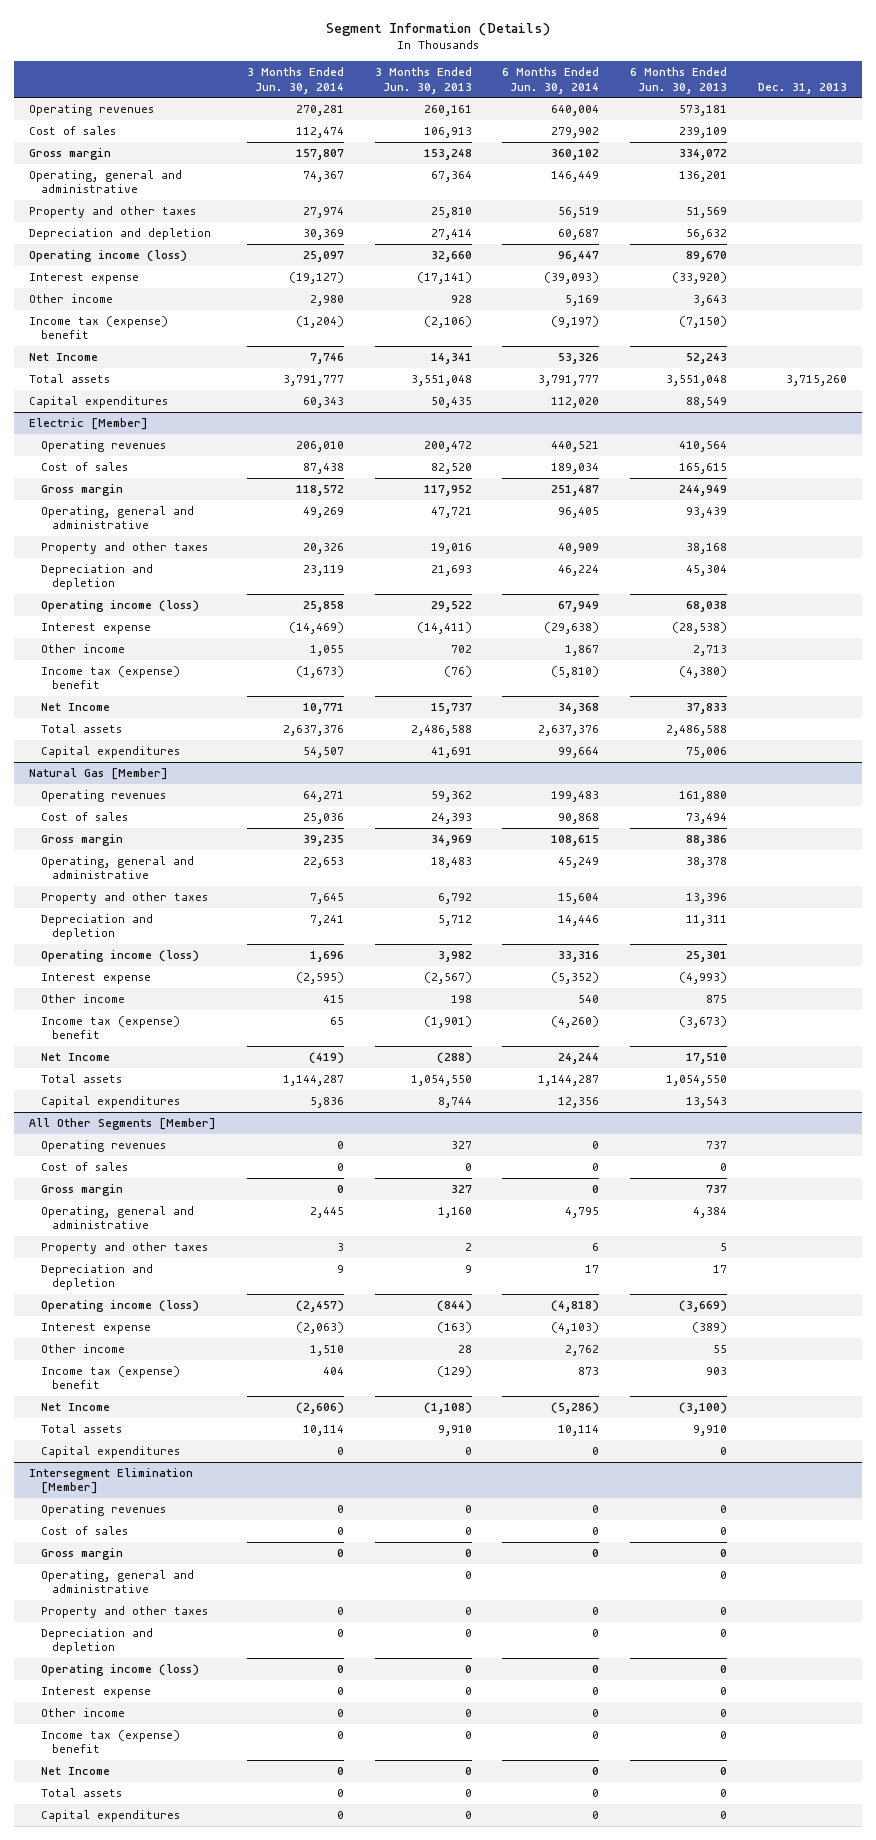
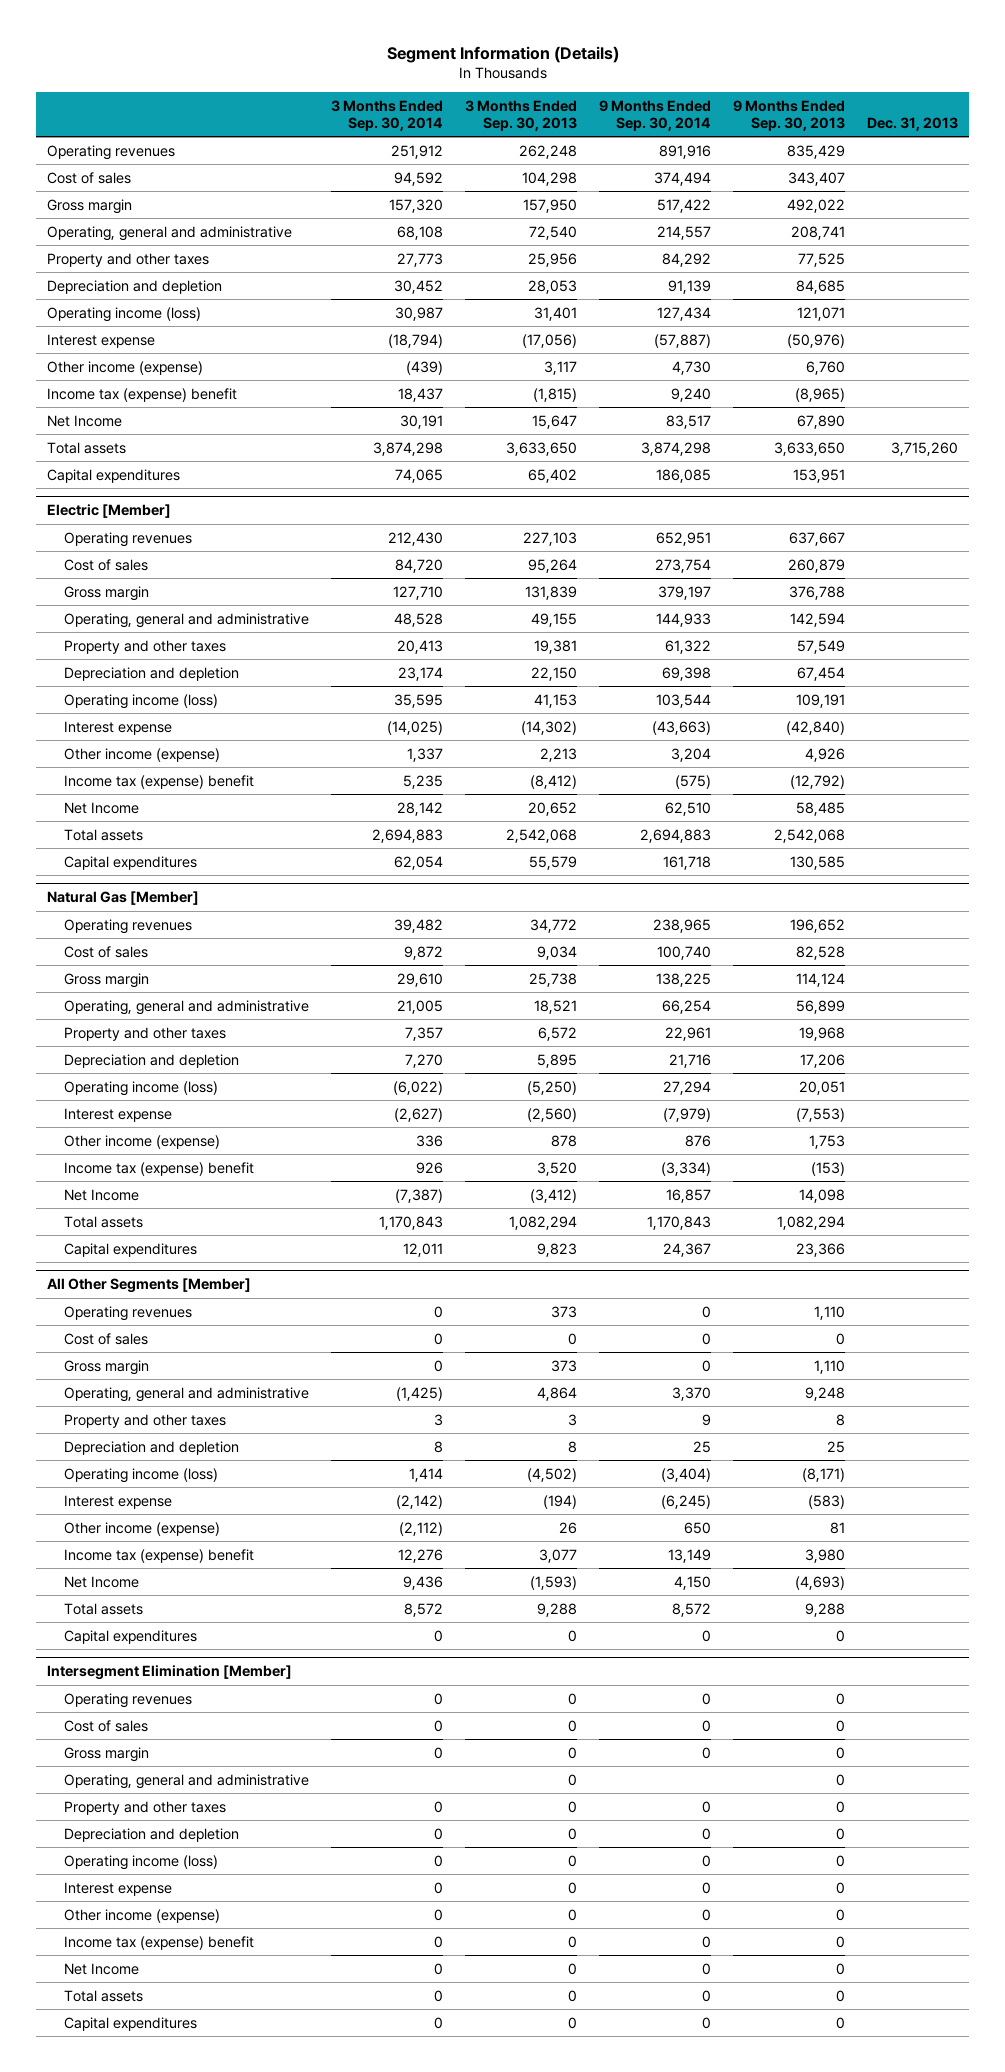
- | 3 Months Ended Jun. 30, 2014 | 3 Months Ended Jun. 30, 2013 | 6 Months Ended Jun. 30, 2014 | 6 Months Ended Jun. 30, 2013 | Dec. 31, 2013
+ | 3 Months Ended Sep. 30, 2014 | 3 Months Ended Sep. 30, 2013 | 9 Months Ended Sep. 30, 2014 | 9 Months Ended Sep. 30, 2013 | Dec. 31, 2013
- Other income | 2,980 | 928 | 5,169 | 3,643 |
+ Other income (expense) | (439) | 3,117 | 4,730 | 6,760 |
@ Electric [Member]
- Other income | 1,055 | 702 | 1,867 | 2,713 |
+ Other income (expense) | 1,337 | 2,213 | 3,204 | 4,926 |
@ Natural Gas [Member]
- Other income | 415 | 198 | 540 | 875 |
+ Other income (expense) | 336 | 878 | 876 | 1,753 |
@ All Other Segments [Member]
- Other income | 1,510 | 28 | 2,762 | 55 |
+ Other income (expense) | (2,112) | 26 | 650 | 81 |
@ Intersegment Elimination [Member]
- Other income | 0 | 0 | 0 | 0 |
+ Other income (expense) | 0 | 0 | 0 | 0 |

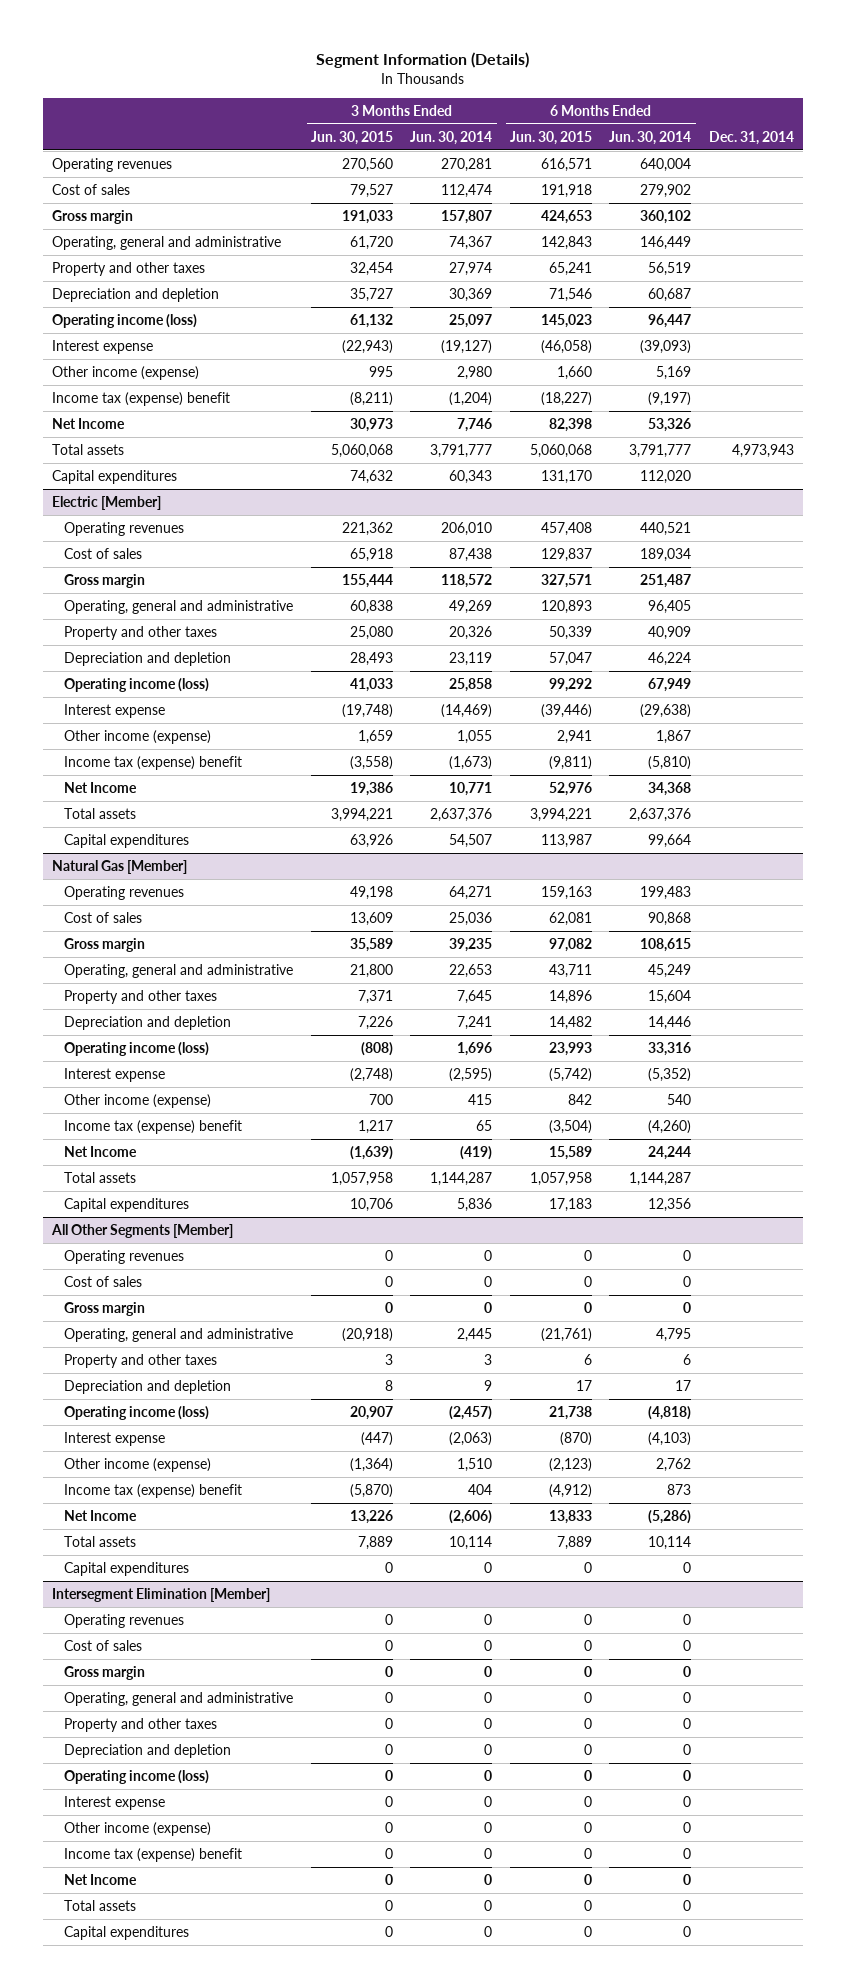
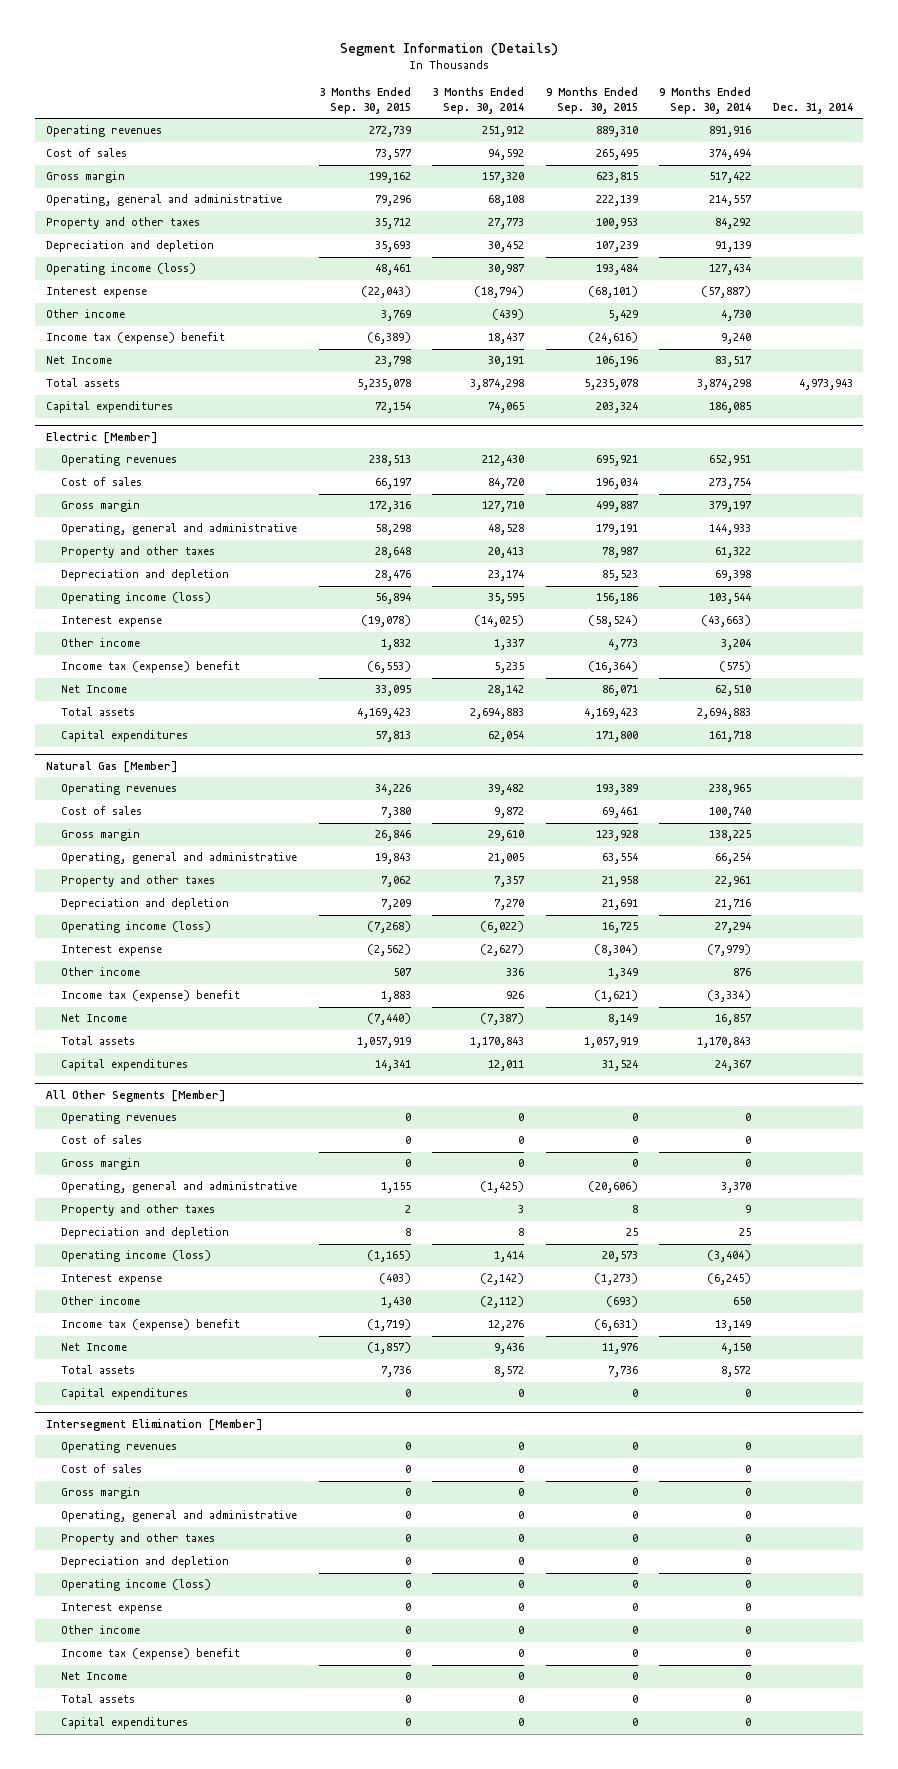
- | 3 Months Ended Jun. 30, 2015 | 3 Months Ended Jun. 30, 2014 | 6 Months Ended Jun. 30, 2015 | 6 Months Ended Jun. 30, 2014 | Dec. 31, 2014
+ | 3 Months Ended Sep. 30, 2015 | 3 Months Ended Sep. 30, 2014 | 9 Months Ended Sep. 30, 2015 | 9 Months Ended Sep. 30, 2014 | Dec. 31, 2014
- Other income (expense) | 995 | 2,980 | 1,660 | 5,169 |
+ Other income | 3,769 | (439) | 5,429 | 4,730 |
@ Electric [Member]
- Other income (expense) | 1,659 | 1,055 | 2,941 | 1,867 |
+ Other income | 1,832 | 1,337 | 4,773 | 3,204 |
@ Natural Gas [Member]
- Other income (expense) | 700 | 415 | 842 | 540 |
+ Other income | 507 | 336 | 1,349 | 876 |
@ All Other Segments [Member]
- Other income (expense) | (1,364) | 1,510 | (2,123) | 2,762 |
+ Other income | 1,430 | (2,112) | (693) | 650 |
@ Intersegment Elimination [Member]
- Other income (expense) | 0 | 0 | 0 | 0 |
+ Other income | 0 | 0 | 0 | 0 |

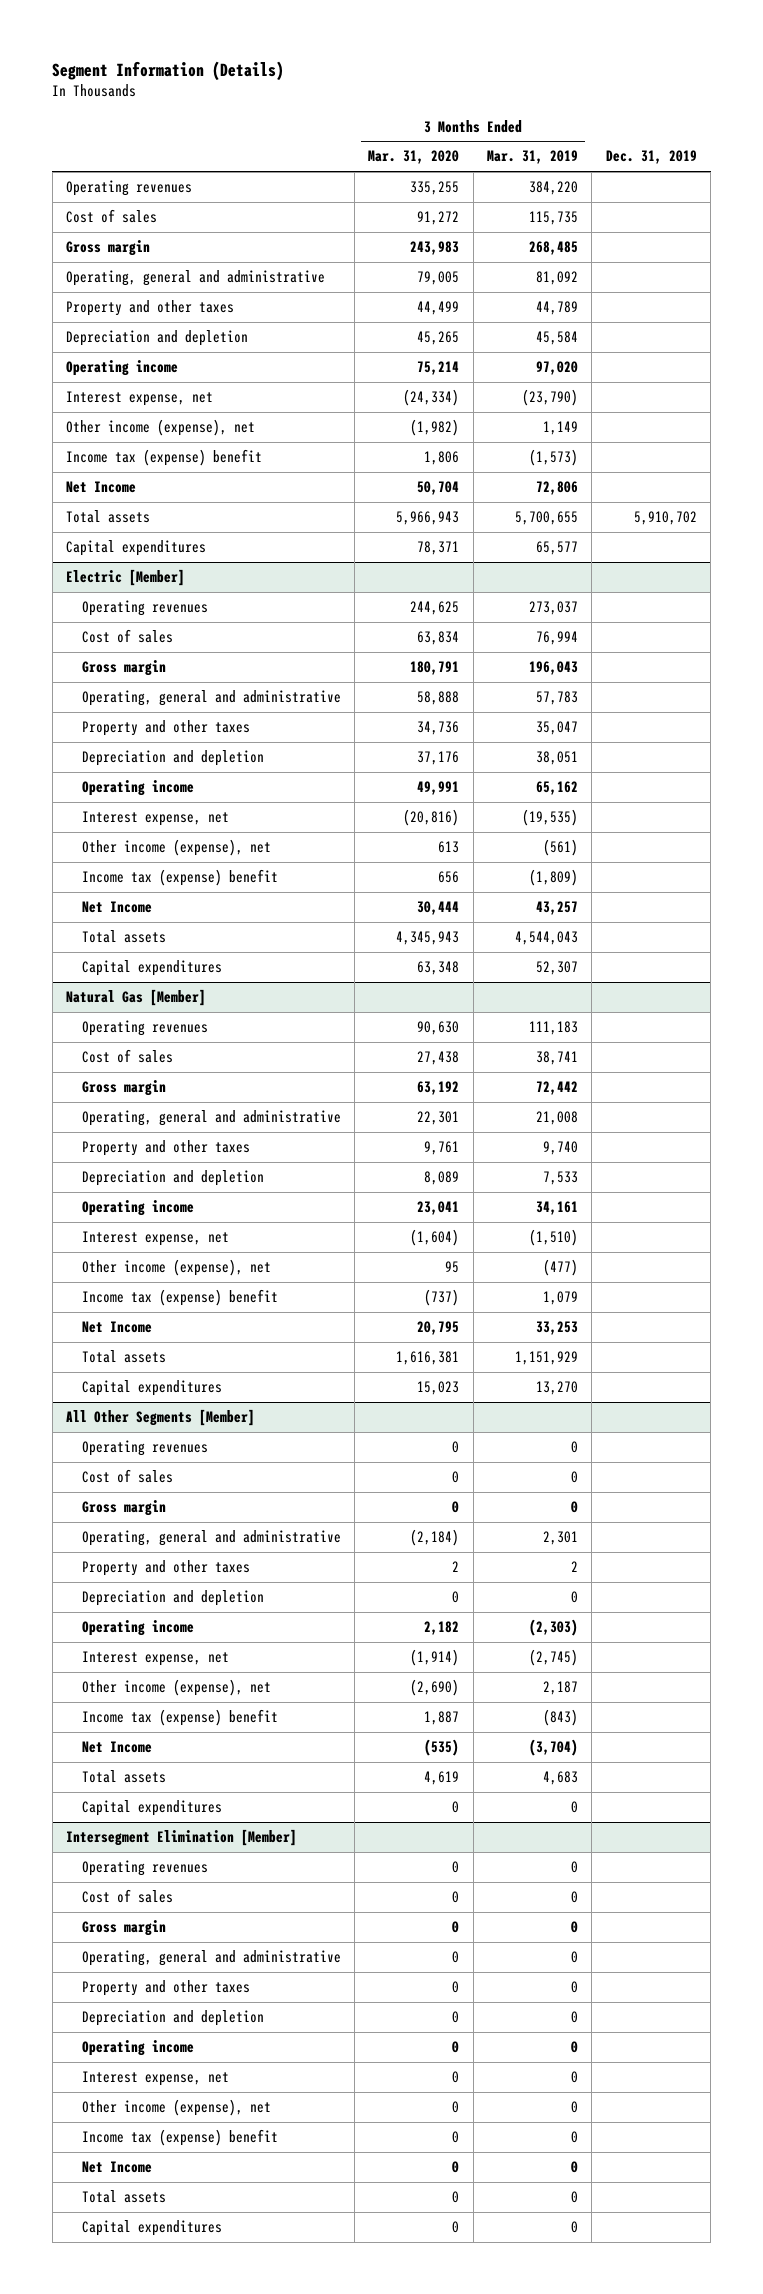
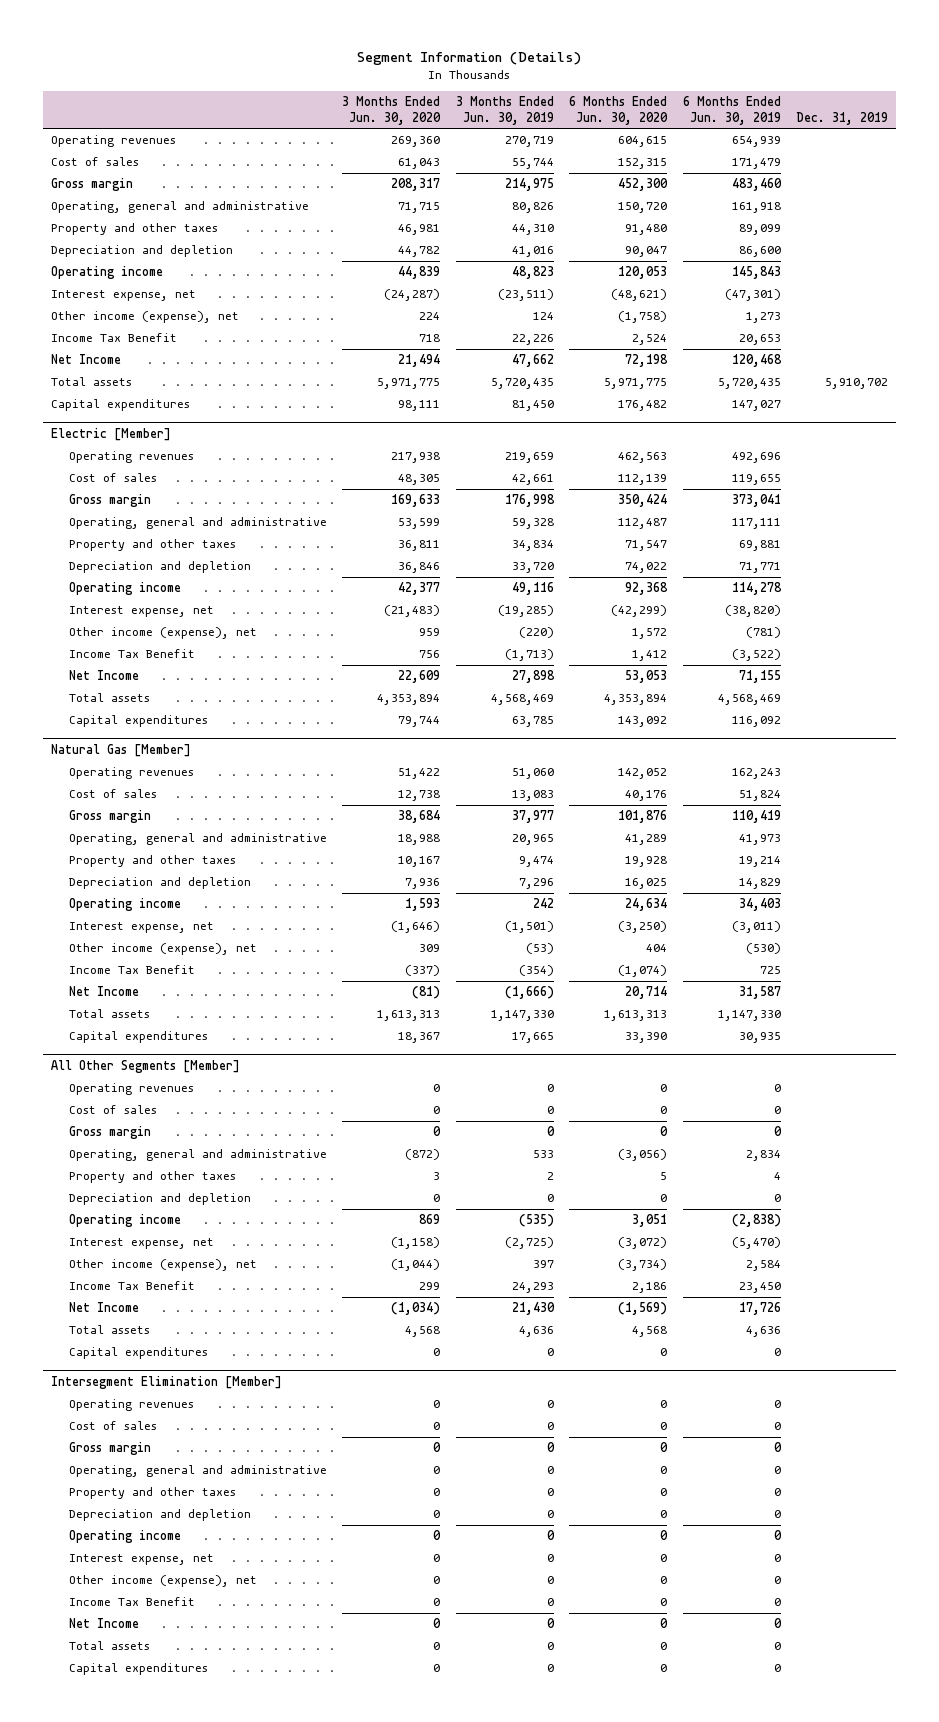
- | 3 Months Ended Mar. 31, 2020 | 3 Months Ended Mar. 31, 2019 | Dec. 31, 2019
+ | 3 Months Ended Jun. 30, 2020 | 3 Months Ended Jun. 30, 2019 | 6 Months Ended Jun. 30, 2020 | 6 Months Ended Jun. 30, 2019 | Dec. 31, 2019
- Income tax (expense) benefit | 1,806 | (1,573) |
+ Income Tax Benefit | 718 | 22,226 | 2,524 | 20,653 |
@ Electric [Member]
- Income tax (expense) benefit | 656 | (1,809) |
+ Income Tax Benefit | 756 | (1,713) | 1,412 | (3,522) |
@ Natural Gas [Member]
- Income tax (expense) benefit | (737) | 1,079 |
+ Income Tax Benefit | (337) | (354) | (1,074) | 725 |
@ All Other Segments [Member]
- Income tax (expense) benefit | 1,887 | (843) |
+ Income Tax Benefit | 299 | 24,293 | 2,186 | 23,450 |
@ Intersegment Elimination [Member]
- Income tax (expense) benefit | 0 | 0 |
+ Income Tax Benefit | 0 | 0 | 0 | 0 |

